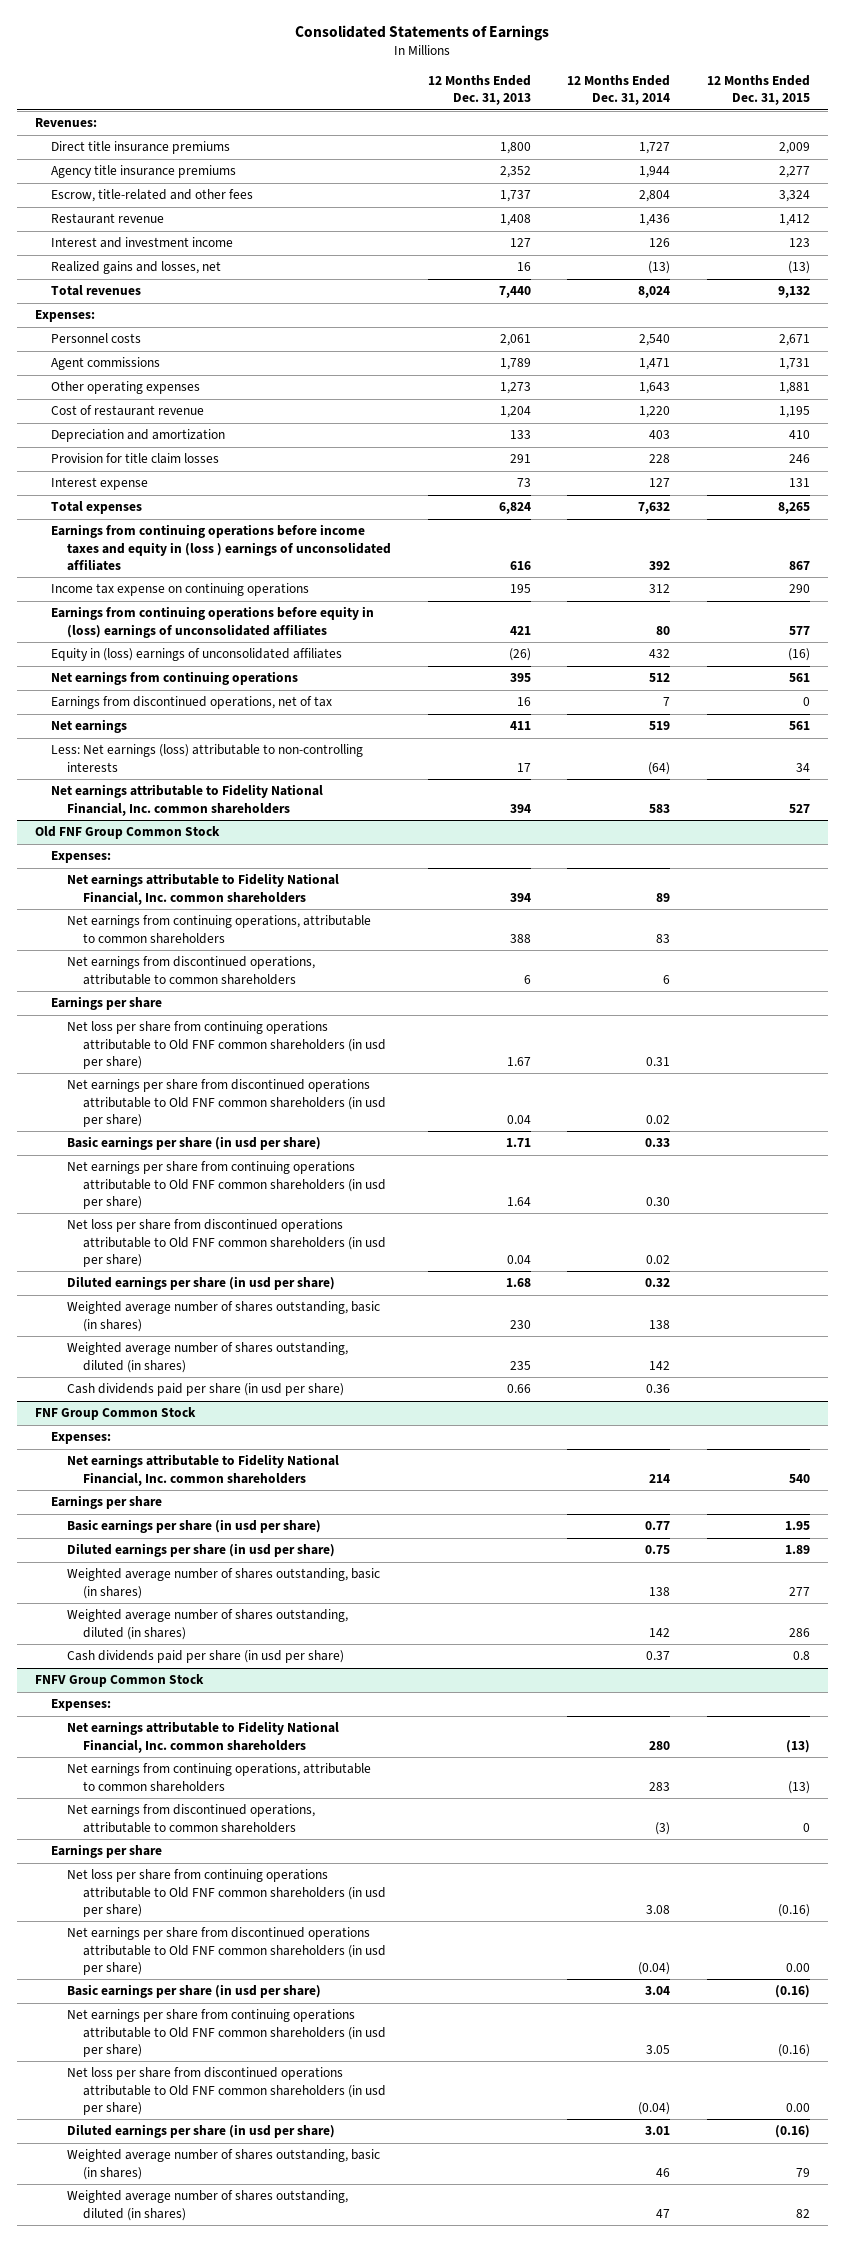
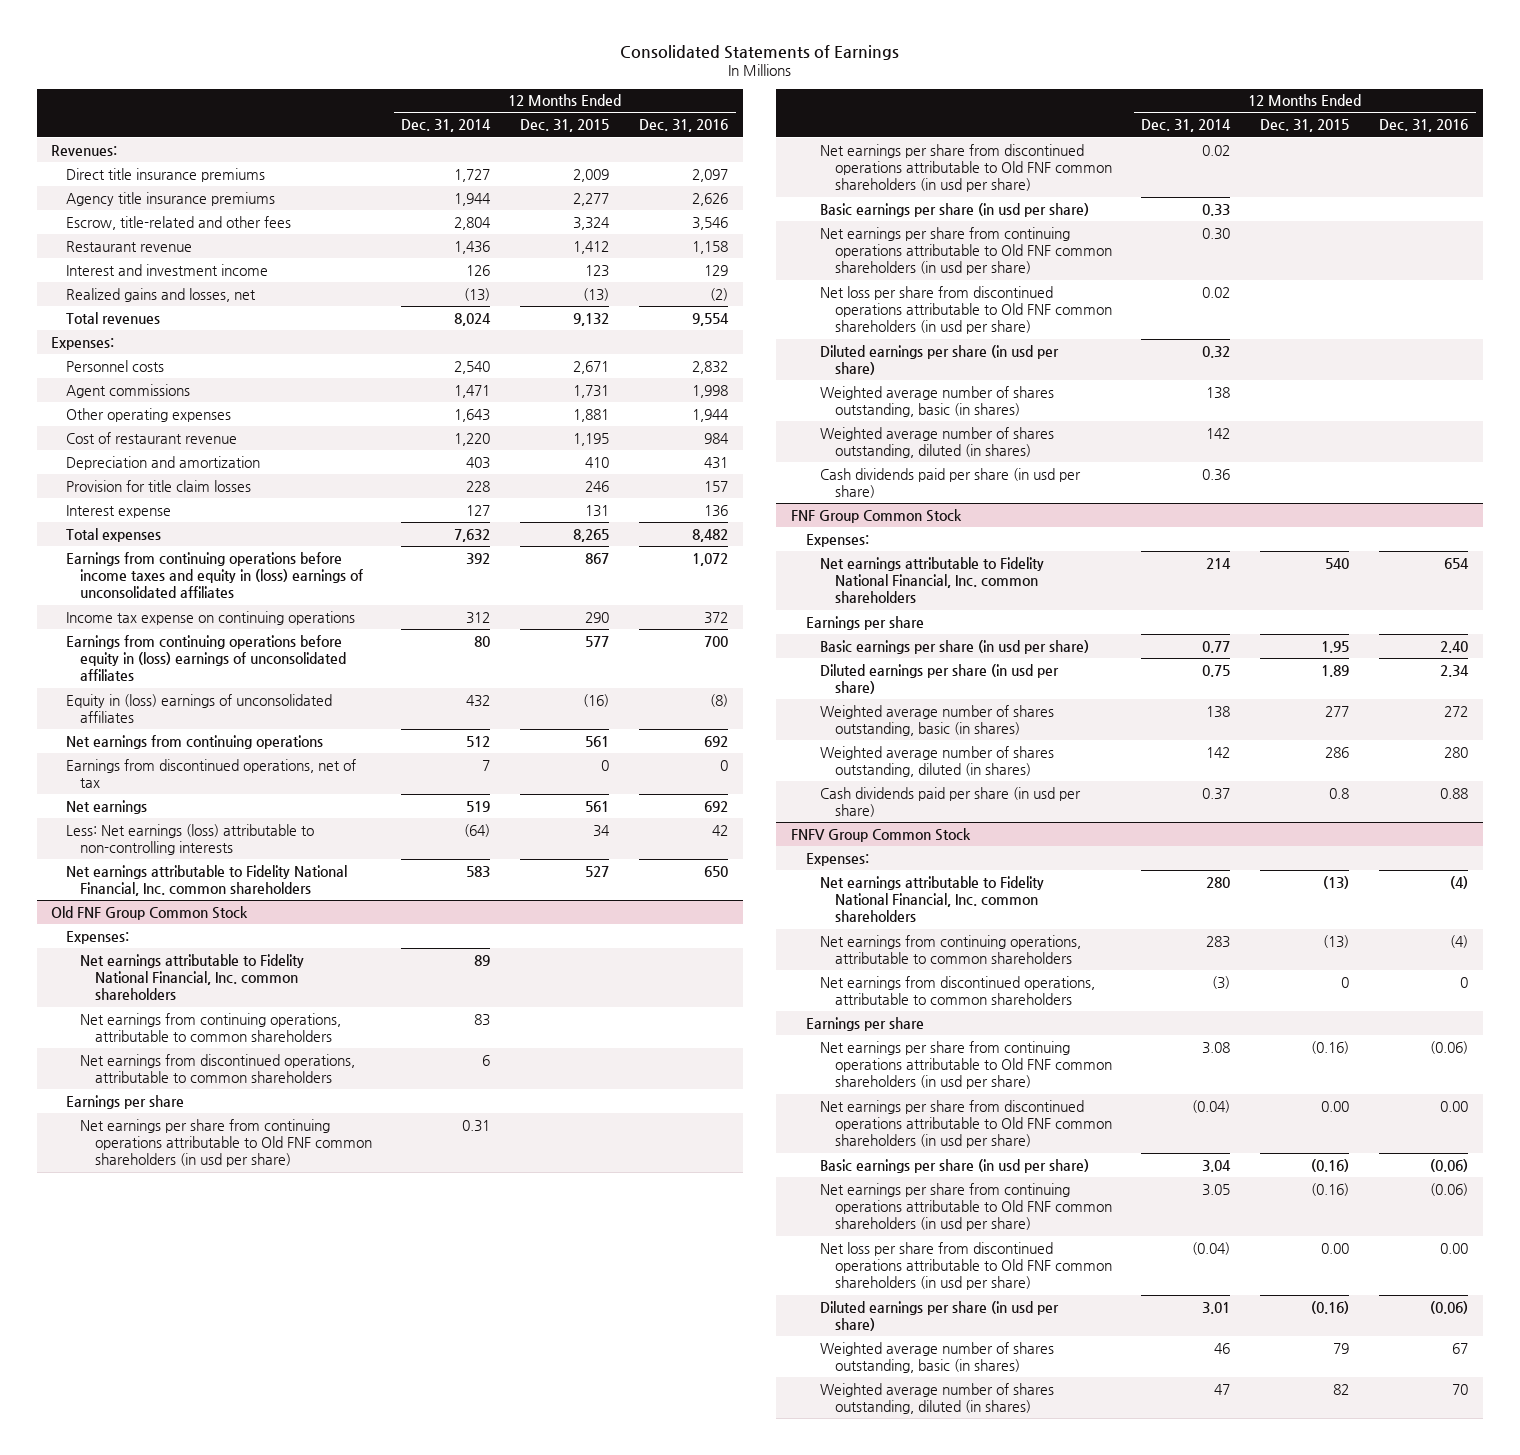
- | 12 Months Ended Dec. 31, 2013 | 12 Months Ended Dec. 31, 2014 | 12 Months Ended Dec. 31, 2015
+ | 12 Months Ended Dec. 31, 2014 | 12 Months Ended Dec. 31, 2015 | 12 Months Ended Dec. 31, 2016
- Earnings from continuing operations before income taxes and equity in (loss ) earnings of unconsolidated affiliates | 616 | 392 | 867
+ Earnings from continuing operations before income taxes and equity in (loss) earnings of unconsolidated affiliates | 392 | 867 | 1,072
@ Old FNF Group Common Stock
- Net loss per share from continuing operations attributable to Old FNF common shareholders (in usd per share) | 1.67 | 0.31 |
+ Net earnings per share from continuing operations attributable to Old FNF common shareholders (in usd per share) | 0.31 | |
@ FNFV Group Common Stock
- Net loss per share from continuing operations attributable to Old FNF common shareholders (in usd per share) | | 3.08 | (0.16)
+ Net earnings per share from continuing operations attributable to Old FNF common shareholders (in usd per share) | 3.08 | (0.16) | (0.06)

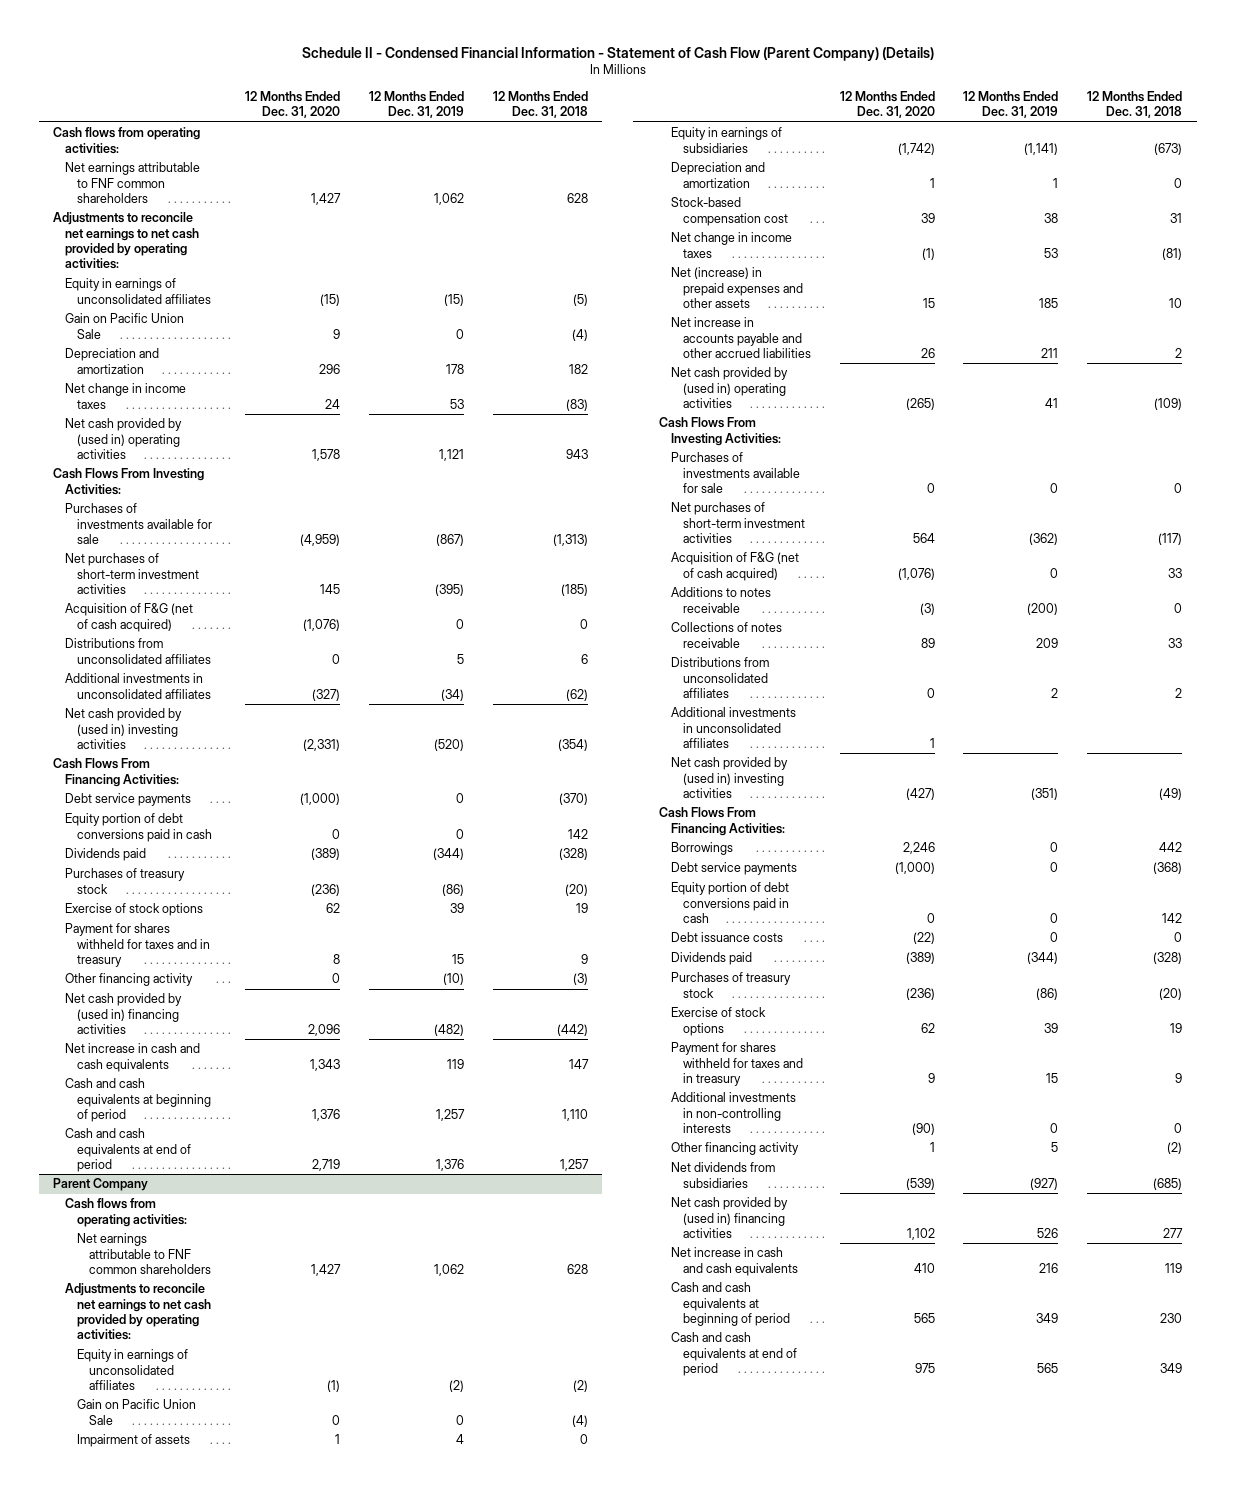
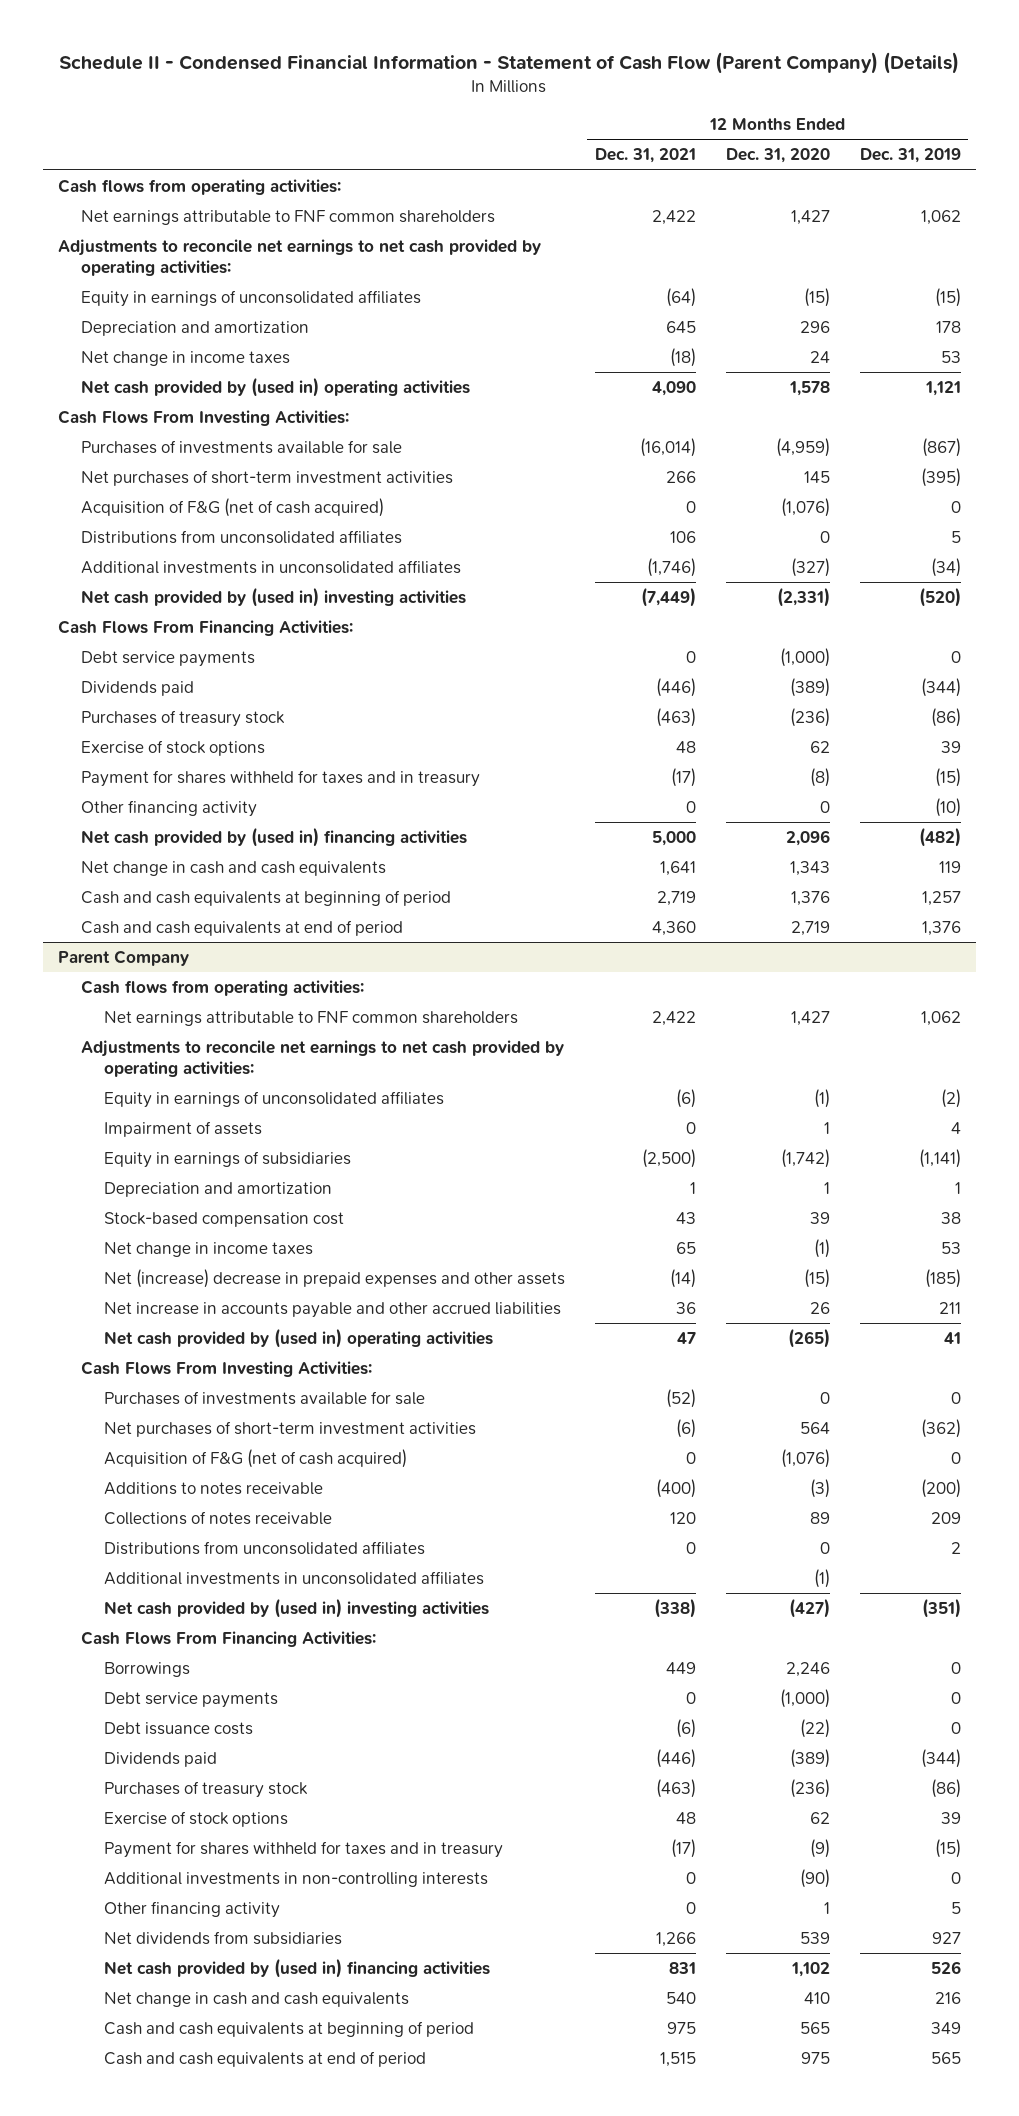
- | 12 Months Ended Dec. 31, 2020 | 12 Months Ended Dec. 31, 2019 | 12 Months Ended Dec. 31, 2018
+ | 12 Months Ended Dec. 31, 2021 | 12 Months Ended Dec. 31, 2020 | 12 Months Ended Dec. 31, 2019
- Gain on Pacific Union Sale | 9 | 0 | (4)
- Equity portion of debt conversions paid in cash | 0 | 0 | 142
- Payment for shares withheld for taxes and in treasury | 8 | 15 | 9
+ Payment for shares withheld for taxes and in treasury | (17) | (8) | (15)
- Net increase in cash and cash equivalents | 1,343 | 119 | 147
+ Net change in cash and cash equivalents | 1,641 | 1,343 | 119
@ Parent Company
- Gain on Pacific Union Sale | 0 | 0 | (4)
- Net (increase) in prepaid expenses and other assets | 15 | 185 | 10
+ Net (increase) decrease in prepaid expenses and other assets | (14) | (15) | (185)
- Additional investments in unconsolidated affiliates | 1 | |
+ Additional investments in unconsolidated affiliates | | (1) |
- Equity portion of debt conversions paid in cash | 0 | 0 | 142
- Payment for shares withheld for taxes and in treasury | 9 | 15 | 9
+ Payment for shares withheld for taxes and in treasury | (17) | (9) | (15)
- Net dividends from subsidiaries | (539) | (927) | (685)
+ Net dividends from subsidiaries | 1,266 | 539 | 927
- Net increase in cash and cash equivalents | 410 | 216 | 119
+ Net change in cash and cash equivalents | 540 | 410 | 216

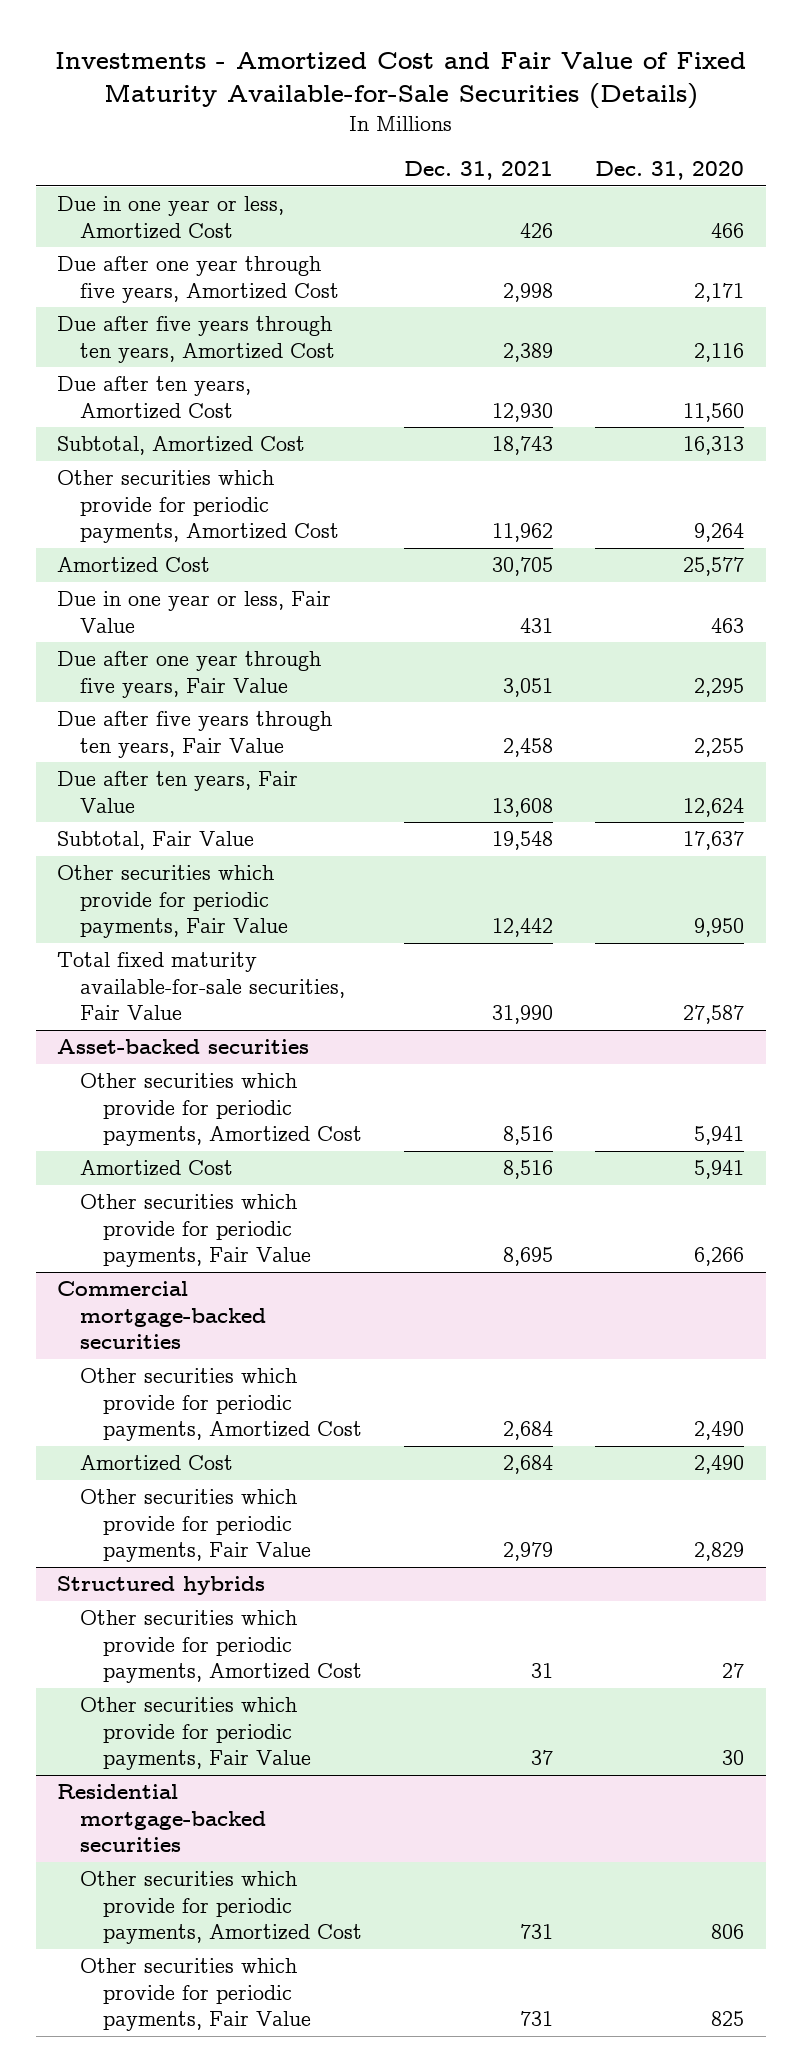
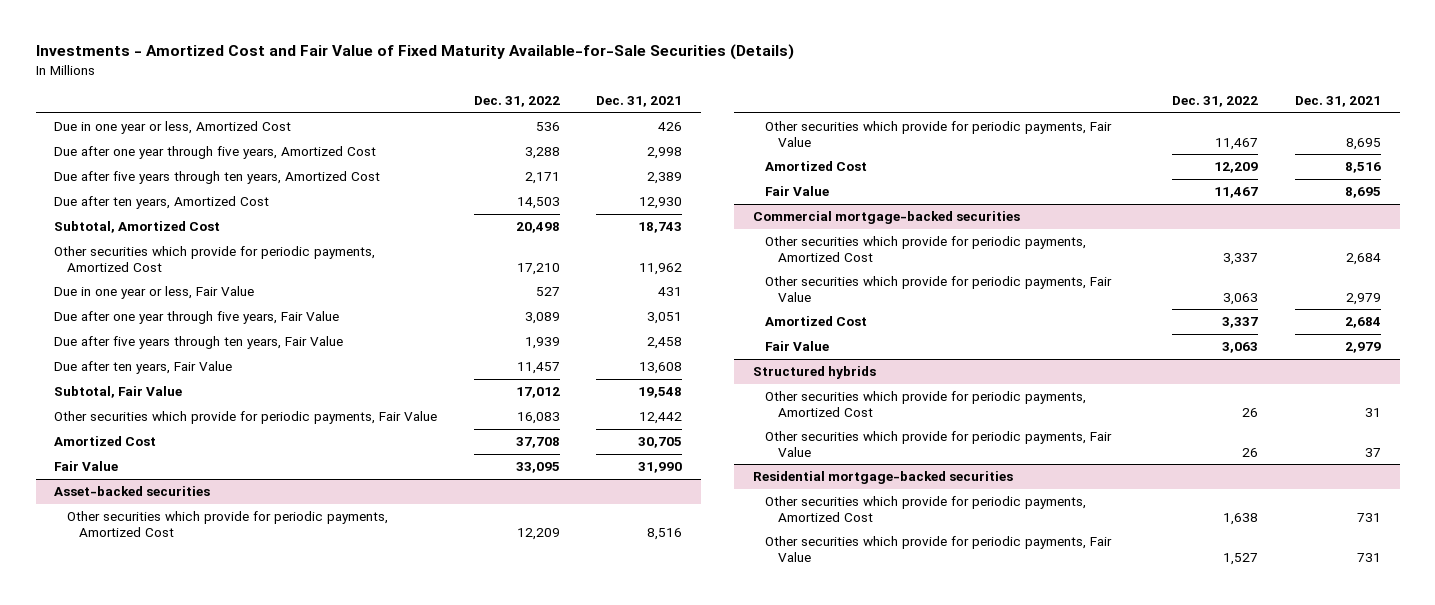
- | Dec. 31, 2021 | Dec. 31, 2020
+ | Dec. 31, 2022 | Dec. 31, 2021
- Total fixed maturity available-for-sale securities, Fair Value | 31,990 | 27,587
moved down: Amortized Cost | 37,708 | 30,705
+ Fair Value | 33,095 | 31,990
@ Asset-backed securities
moved down: Amortized Cost | 12,209 | 8,516
+ Fair Value | 11,467 | 8,695
@ Commercial mortgage-backed securities
moved down: Amortized Cost | 3,337 | 2,684
+ Fair Value | 3,063 | 2,979

